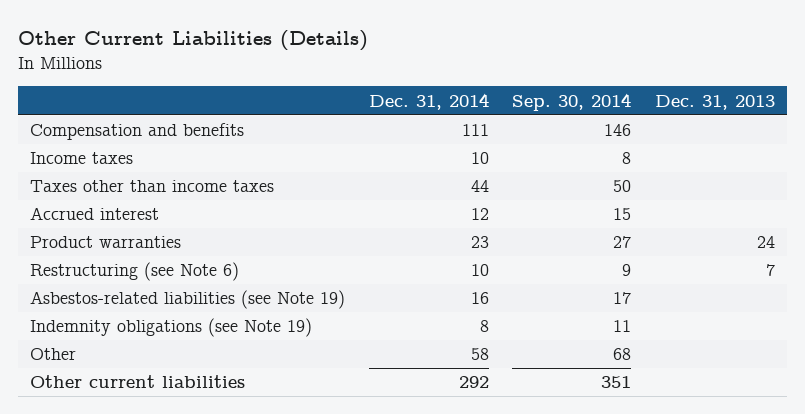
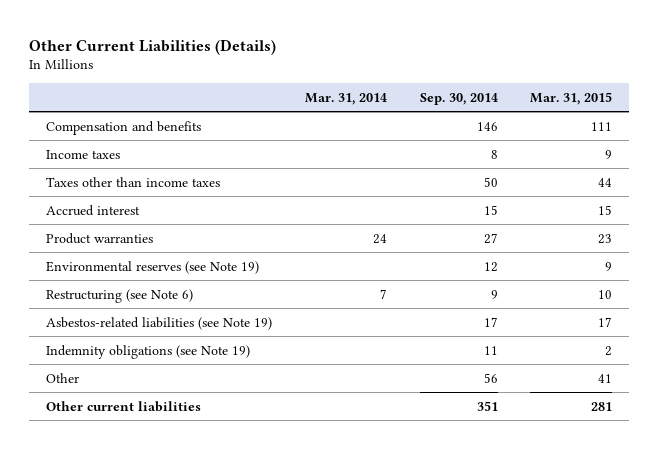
- | Dec. 31, 2014 | Sep. 30, 2014 | Dec. 31, 2013
+ | Mar. 31, 2014 | Sep. 30, 2014 | Mar. 31, 2015
+ Environmental reserves (see Note 19) | | 12 | 9
- Other | 58 | 68 |
+ Other | | 56 | 41

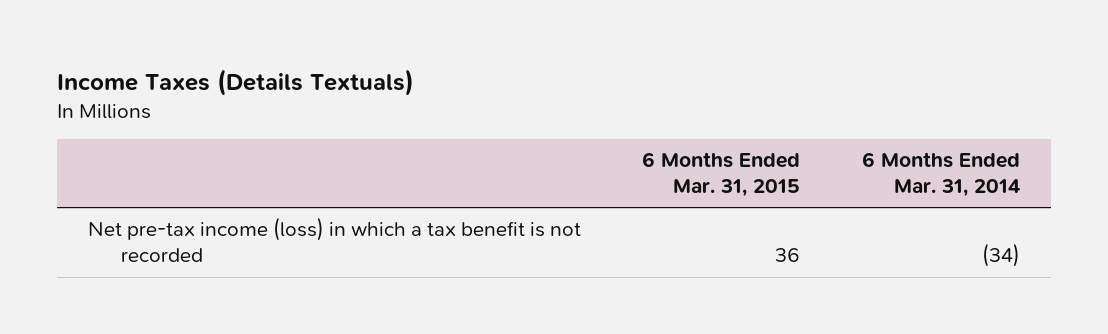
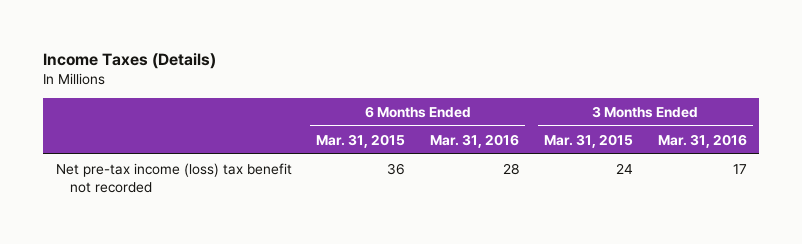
- Income Taxes (Details Textuals)
+ Income Taxes (Details)
- | 6 Months Ended Mar. 31, 2015 | 6 Months Ended Mar. 31, 2014
+ | 6 Months Ended Mar. 31, 2015 | 6 Months Ended Mar. 31, 2016 | 3 Months Ended Mar. 31, 2015 | 3 Months Ended Mar. 31, 2016
- Net pre-tax income (loss) in which a tax benefit is not recorded | 36 | (34)
+ Net pre-tax income (loss) tax benefit not recorded | 36 | 28 | 24 | 17

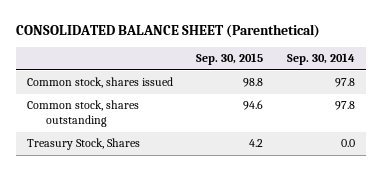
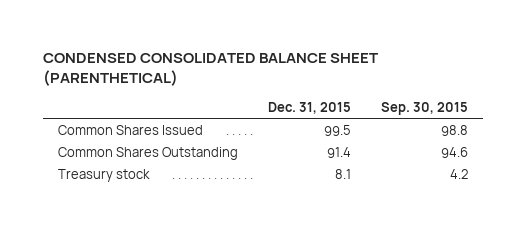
- CONSOLIDATED BALANCE SHEET (Parenthetical)
+ CONDENSED CONSOLIDATED BALANCE SHEET (PARENTHETICAL)
- | Sep. 30, 2015 | Sep. 30, 2014
+ | Dec. 31, 2015 | Sep. 30, 2015
- Common stock, shares issued | 98.8 | 97.8
- Common stock, shares outstanding | 94.6 | 97.8
- Treasury Stock, Shares | 4.2 | 0.0
+ Common Shares Issued | 99.5 | 98.8
+ Common Shares Outstanding | 91.4 | 94.6
+ Treasury stock | 8.1 | 4.2

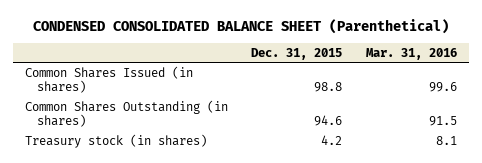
- CONDENSED CONSOLIDATED BALANCE SHEET (PARENTHETICAL)
+ CONDENSED CONSOLIDATED BALANCE SHEET (Parenthetical)
- | Dec. 31, 2015 | Sep. 30, 2015
+ | Dec. 31, 2015 | Mar. 31, 2016
- Common Shares Issued | 99.5 | 98.8
- Common Shares Outstanding | 91.4 | 94.6
- Treasury stock | 8.1 | 4.2
+ Common Shares Issued (in shares) | 98.8 | 99.6
+ Common Shares Outstanding (in shares) | 94.6 | 91.5
+ Treasury stock (in shares) | 4.2 | 8.1

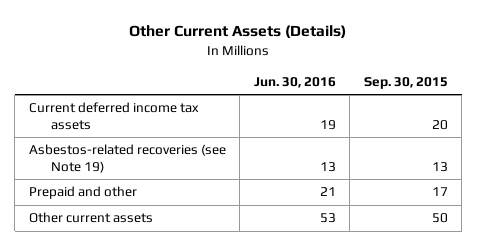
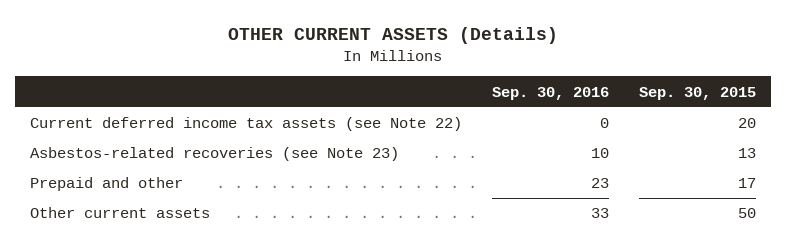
- Other Current Assets (Details)
+ OTHER CURRENT ASSETS (Details)
- | Jun. 30, 2016 | Sep. 30, 2015
+ | Sep. 30, 2016 | Sep. 30, 2015
- Current deferred income tax assets | 19 | 20
- Asbestos-related recoveries (see Note 19) | 13 | 13
+ Current deferred income tax assets (see Note 22) | 0 | 20
+ Asbestos-related recoveries (see Note 23) | 10 | 13

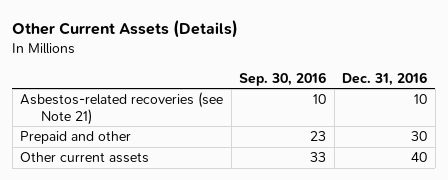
- OTHER CURRENT ASSETS (Details)
+ Other Current Assets (Details)
- | Sep. 30, 2016 | Sep. 30, 2015
+ | Sep. 30, 2016 | Dec. 31, 2016
- Current deferred income tax assets (see Note 22) | 0 | 20
- Asbestos-related recoveries (see Note 23) | 10 | 13
+ Asbestos-related recoveries (see Note 21) | 10 | 10

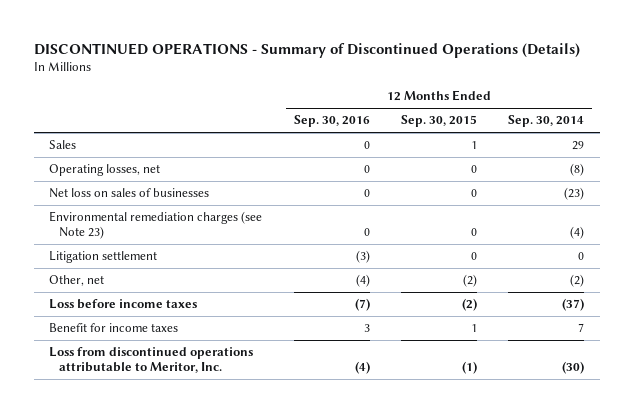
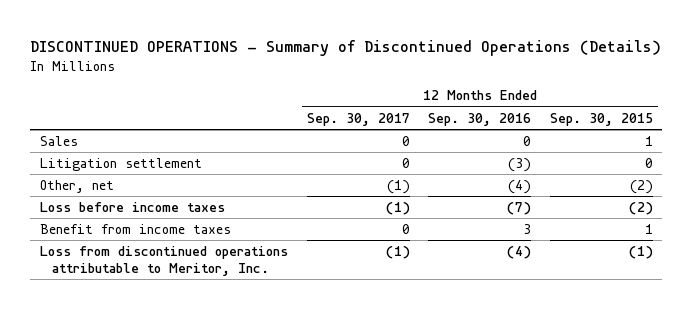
- | 12 Months Ended Sep. 30, 2016 | 12 Months Ended Sep. 30, 2015 | 12 Months Ended Sep. 30, 2014
+ | 12 Months Ended Sep. 30, 2017 | 12 Months Ended Sep. 30, 2016 | 12 Months Ended Sep. 30, 2015
- Operating losses, net | 0 | 0 | (8)
- Net loss on sales of businesses | 0 | 0 | (23)
- Environmental remediation charges (see Note 23) | 0 | 0 | (4)
- Benefit for income taxes | 3 | 1 | 7
+ Benefit from income taxes | 0 | 3 | 1

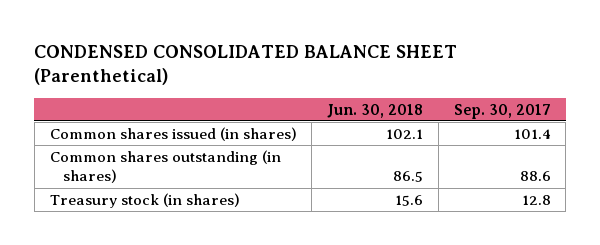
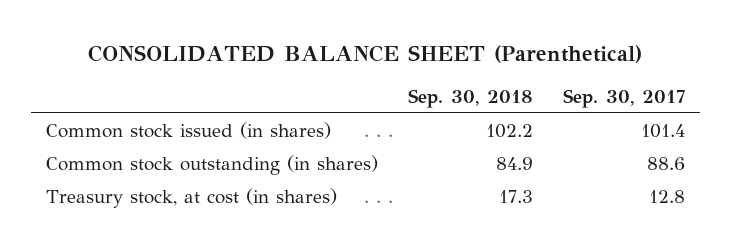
- CONDENSED CONSOLIDATED BALANCE SHEET (Parenthetical)
+ CONSOLIDATED BALANCE SHEET (Parenthetical)
- | Jun. 30, 2018 | Sep. 30, 2017
+ | Sep. 30, 2018 | Sep. 30, 2017
- Common shares issued (in shares) | 102.1 | 101.4
- Common shares outstanding (in shares) | 86.5 | 88.6
- Treasury stock (in shares) | 15.6 | 12.8
+ Common stock issued (in shares) | 102.2 | 101.4
+ Common stock outstanding (in shares) | 84.9 | 88.6
+ Treasury stock, at cost (in shares) | 17.3 | 12.8

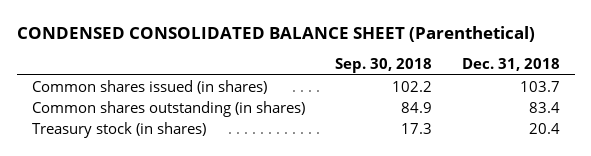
- CONSOLIDATED BALANCE SHEET (Parenthetical)
+ CONDENSED CONSOLIDATED BALANCE SHEET (Parenthetical)
- | Sep. 30, 2018 | Sep. 30, 2017
+ | Sep. 30, 2018 | Dec. 31, 2018
- Common stock issued (in shares) | 102.2 | 101.4
- Common stock outstanding (in shares) | 84.9 | 88.6
- Treasury stock, at cost (in shares) | 17.3 | 12.8
+ Common shares issued (in shares) | 102.2 | 103.7
+ Common shares outstanding (in shares) | 84.9 | 83.4
+ Treasury stock (in shares) | 17.3 | 20.4

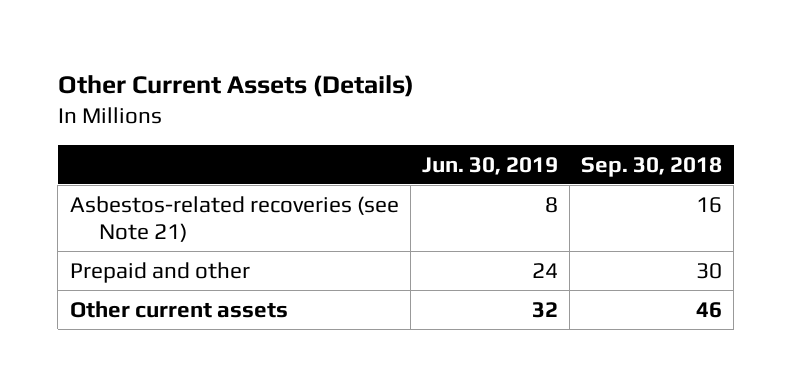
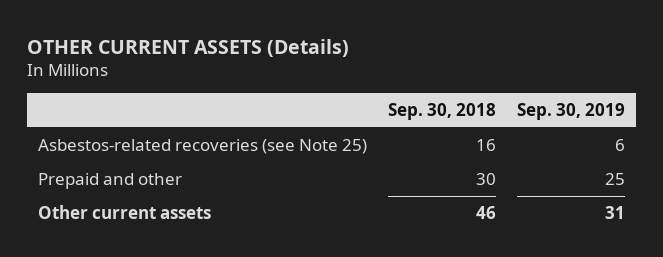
- Other Current Assets (Details)
+ OTHER CURRENT ASSETS (Details)
- | Jun. 30, 2019 | Sep. 30, 2018
+ | Sep. 30, 2018 | Sep. 30, 2019
- Asbestos-related recoveries (see Note 21) | 8 | 16
+ Asbestos-related recoveries (see Note 25) | 16 | 6

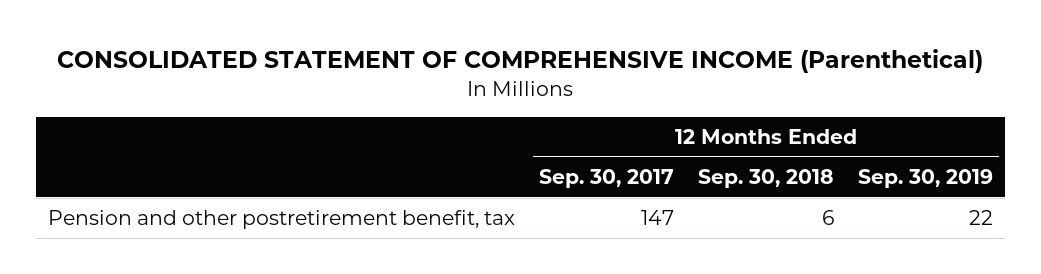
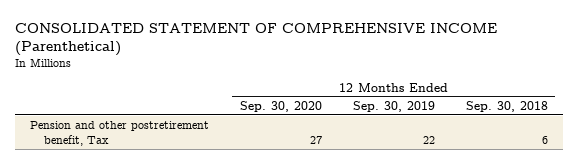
- | 12 Months Ended Sep. 30, 2017 | 12 Months Ended Sep. 30, 2018 | 12 Months Ended Sep. 30, 2019
+ | 12 Months Ended Sep. 30, 2020 | 12 Months Ended Sep. 30, 2019 | 12 Months Ended Sep. 30, 2018
- Pension and other postretirement benefit, tax | 147 | 6 | 22
+ Pension and other postretirement benefit, Tax | 27 | 22 | 6

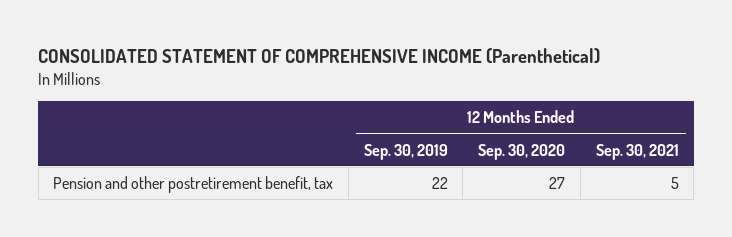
- | 12 Months Ended Sep. 30, 2020 | 12 Months Ended Sep. 30, 2019 | 12 Months Ended Sep. 30, 2018
+ | 12 Months Ended Sep. 30, 2019 | 12 Months Ended Sep. 30, 2020 | 12 Months Ended Sep. 30, 2021
- Pension and other postretirement benefit, Tax | 27 | 22 | 6
+ Pension and other postretirement benefit, tax | 22 | 27 | 5

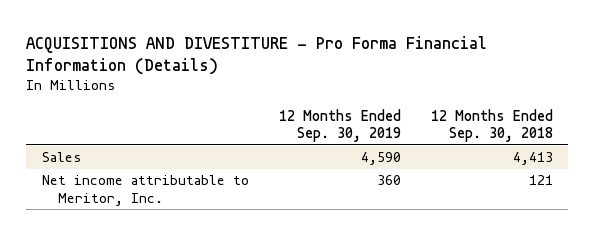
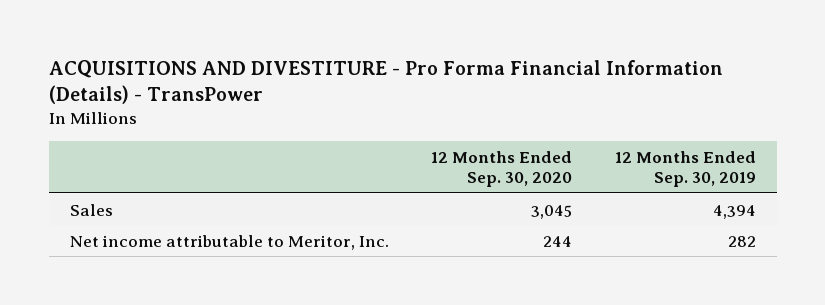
- ACQUISITIONS AND DIVESTITURE - Pro Forma Financial Information (Details)
+ ACQUISITIONS AND DIVESTITURE - Pro Forma Financial Information (Details) - TransPower
- | 12 Months Ended Sep. 30, 2019 | 12 Months Ended Sep. 30, 2018
+ | 12 Months Ended Sep. 30, 2020 | 12 Months Ended Sep. 30, 2019
- Sales | 4,590 | 4,413
- Net income attributable to Meritor, Inc. | 360 | 121
+ Sales | 3,045 | 4,394
+ Net income attributable to Meritor, Inc. | 244 | 282

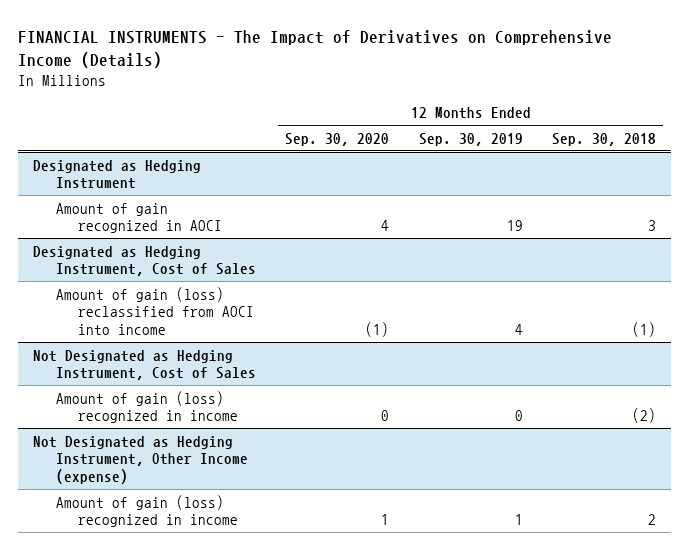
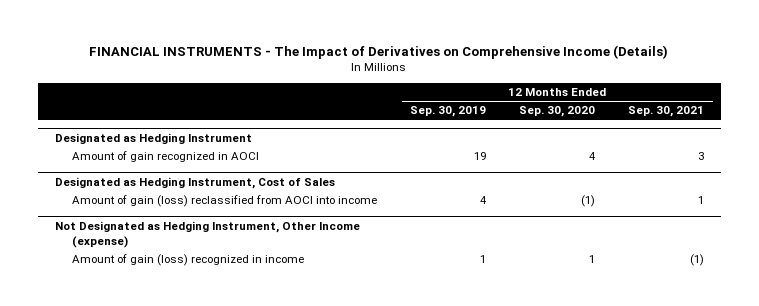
- | 12 Months Ended Sep. 30, 2020 | 12 Months Ended Sep. 30, 2019 | 12 Months Ended Sep. 30, 2018
+ | 12 Months Ended Sep. 30, 2019 | 12 Months Ended Sep. 30, 2020 | 12 Months Ended Sep. 30, 2021
- Not Designated as Hedging Instrument, Cost of Sales
- Amount of gain (loss) recognized in income | 0 | 0 | (2)

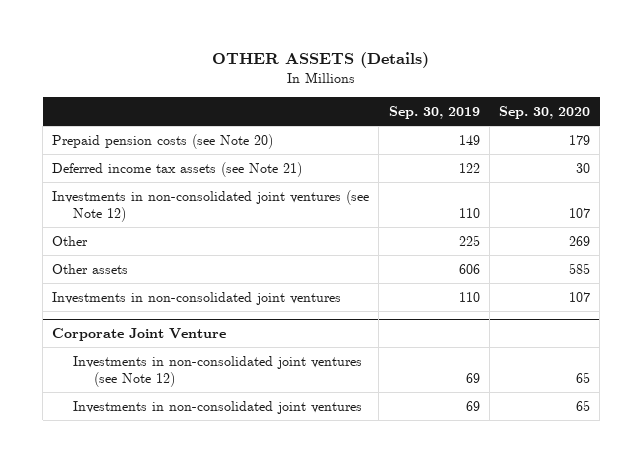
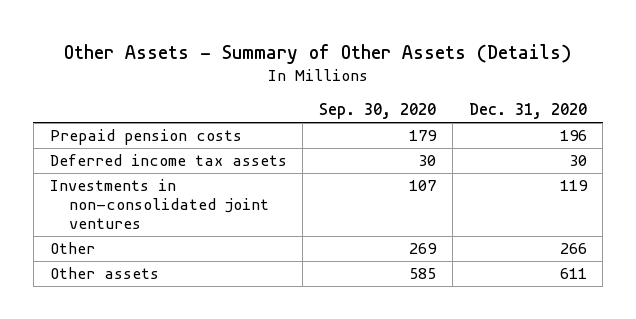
- OTHER ASSETS (Details)
+ Other Assets - Summary of Other Assets (Details)
- | Sep. 30, 2019 | Sep. 30, 2020
+ | Sep. 30, 2020 | Dec. 31, 2020
- Prepaid pension costs (see Note 20) | 149 | 179
- Deferred income tax assets (see Note 21) | 122 | 30
- Investments in non-consolidated joint ventures (see Note 12) | 110 | 107
+ Prepaid pension costs | 179 | 196
+ Deferred income tax assets | 30 | 30
moved up: Investments in non-consolidated joint ventures | 107 | 119
- Corporate Joint Venture
- Investments in non-consolidated joint ventures (see Note 12) | 69 | 65
- Investments in non-consolidated joint ventures | 69 | 65

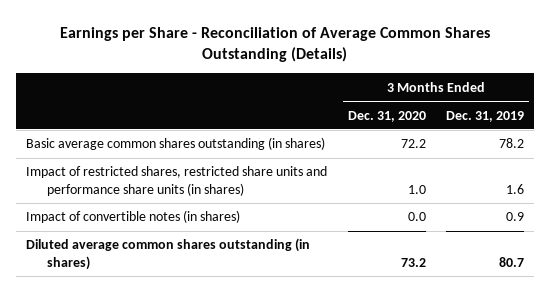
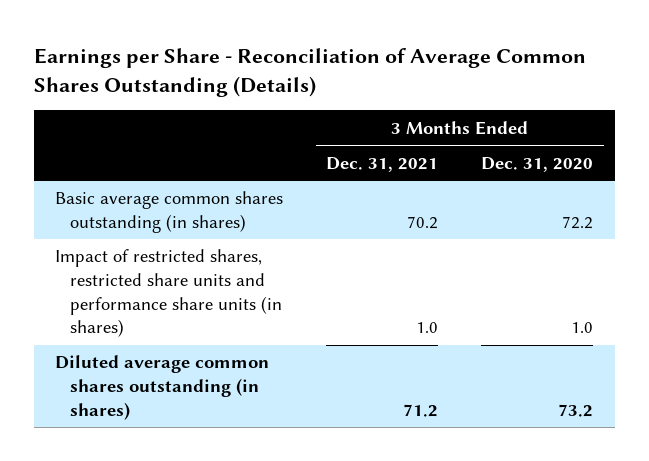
- | 3 Months Ended Dec. 31, 2020 | 3 Months Ended Dec. 31, 2019
+ | 3 Months Ended Dec. 31, 2021 | 3 Months Ended Dec. 31, 2020
- Impact of convertible notes (in shares) | 0.0 | 0.9

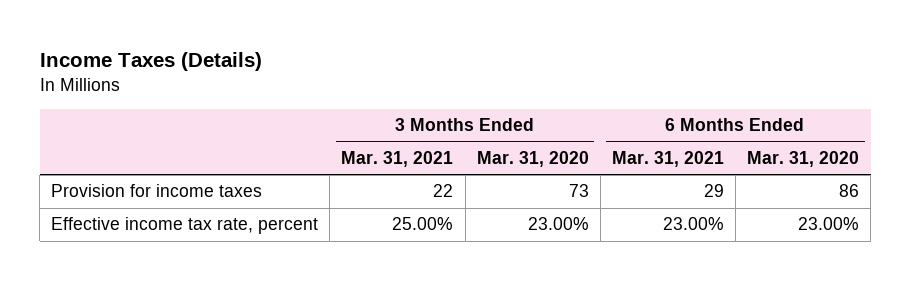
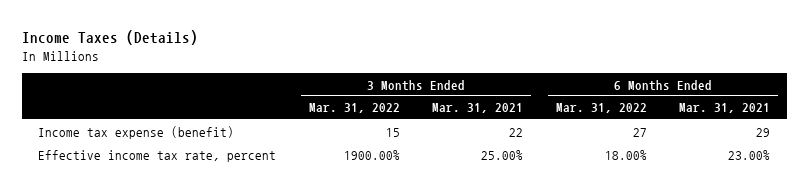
- | 3 Months Ended Mar. 31, 2021 | 3 Months Ended Mar. 31, 2020 | 6 Months Ended Mar. 31, 2021 | 6 Months Ended Mar. 31, 2020
+ | 3 Months Ended Mar. 31, 2022 | 3 Months Ended Mar. 31, 2021 | 6 Months Ended Mar. 31, 2022 | 6 Months Ended Mar. 31, 2021
- Provision for income taxes | 22 | 73 | 29 | 86
+ Income tax expense (benefit) | 15 | 22 | 27 | 29

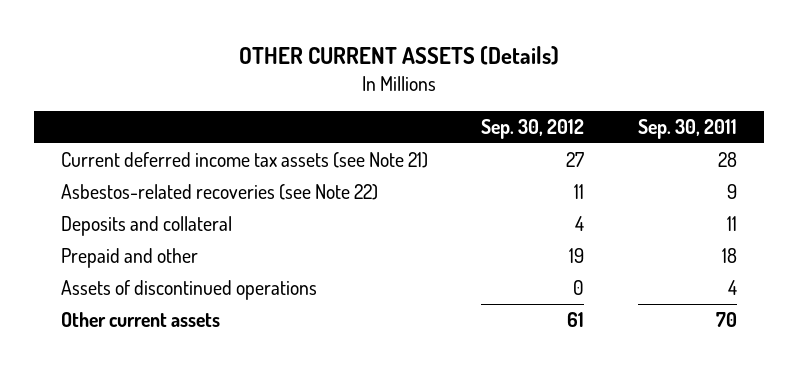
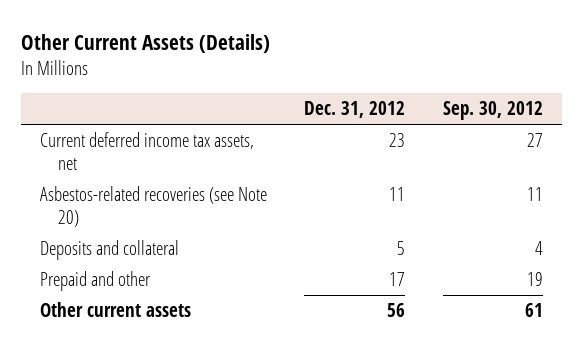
- OTHER CURRENT ASSETS (Details)
+ Other Current Assets (Details)
- | Sep. 30, 2012 | Sep. 30, 2011
+ | Dec. 31, 2012 | Sep. 30, 2012
- Current deferred income tax assets (see Note 21) | 27 | 28
- Asbestos-related recoveries (see Note 22) | 11 | 9
+ Current deferred income tax assets, net | 23 | 27
+ Asbestos-related recoveries (see Note 20) | 11 | 11
- Assets of discontinued operations | 0 | 4

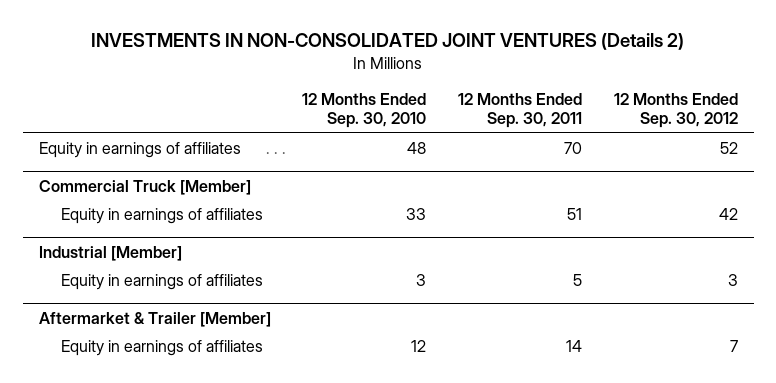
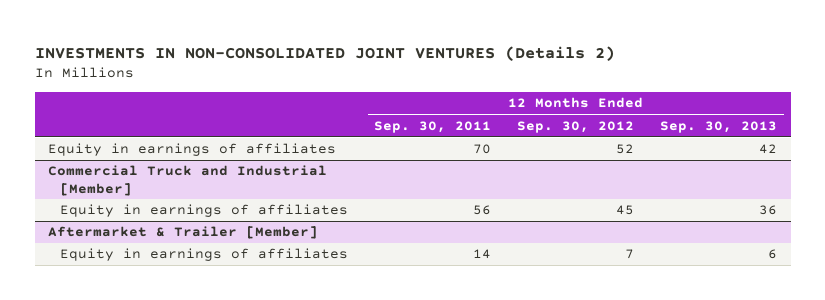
- | 12 Months Ended Sep. 30, 2010 | 12 Months Ended Sep. 30, 2011 | 12 Months Ended Sep. 30, 2012
+ | 12 Months Ended Sep. 30, 2011 | 12 Months Ended Sep. 30, 2012 | 12 Months Ended Sep. 30, 2013
- Commercial Truck [Member]
- Equity in earnings of affiliates | 33 | 51 | 42
- Industrial [Member]
- Equity in earnings of affiliates | 3 | 5 | 3
+ Commercial Truck and Industrial [Member]
+ Equity in earnings of affiliates | 56 | 45 | 36

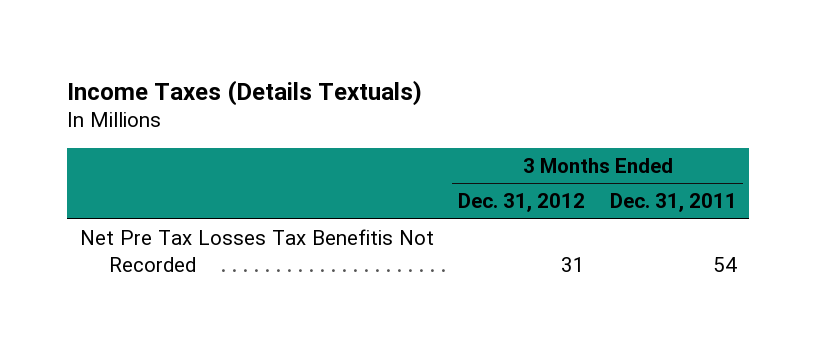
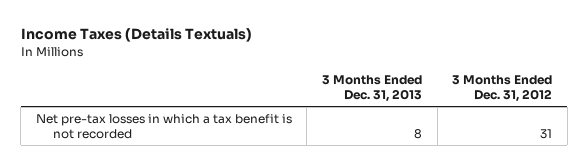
- | 3 Months Ended Dec. 31, 2012 | 3 Months Ended Dec. 31, 2011
+ | 3 Months Ended Dec. 31, 2013 | 3 Months Ended Dec. 31, 2012
- Net Pre Tax Losses Tax Benefitis Not Recorded | 31 | 54
+ Net pre-tax losses in which a tax benefit is not recorded | 8 | 31

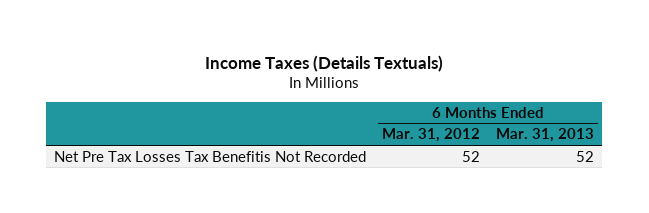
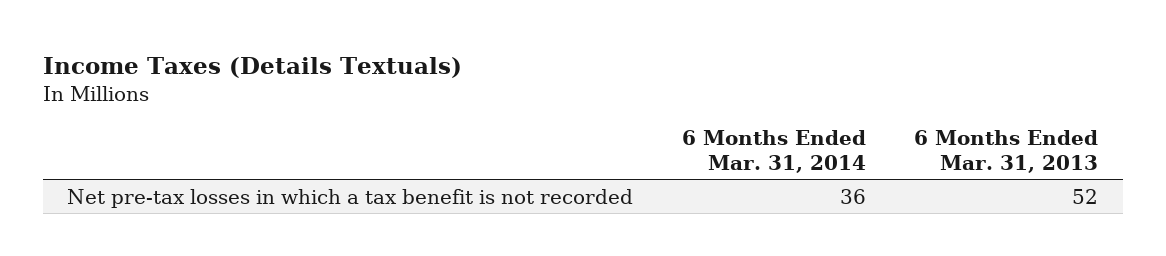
- | 6 Months Ended Mar. 31, 2012 | 6 Months Ended Mar. 31, 2013
+ | 6 Months Ended Mar. 31, 2014 | 6 Months Ended Mar. 31, 2013
- Net Pre Tax Losses Tax Benefitis Not Recorded | 52 | 52
+ Net pre-tax losses in which a tax benefit is not recorded | 36 | 52

